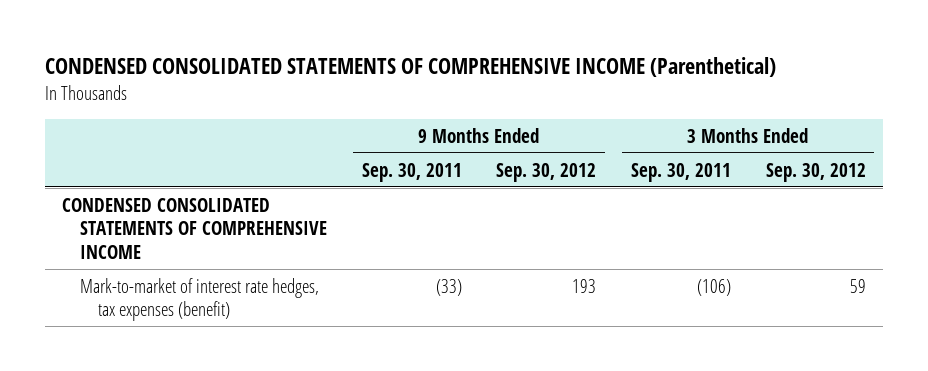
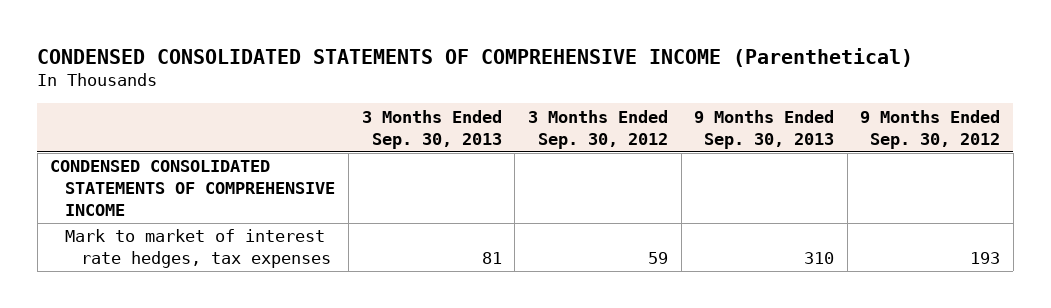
- | 9 Months Ended Sep. 30, 2011 | 9 Months Ended Sep. 30, 2012 | 3 Months Ended Sep. 30, 2011 | 3 Months Ended Sep. 30, 2012
+ | 3 Months Ended Sep. 30, 2013 | 3 Months Ended Sep. 30, 2012 | 9 Months Ended Sep. 30, 2013 | 9 Months Ended Sep. 30, 2012
- Mark-to-market of interest rate hedges, tax expenses (benefit) | (33) | 193 | (106) | 59
+ Mark to market of interest rate hedges, tax expenses | 81 | 59 | 310 | 193

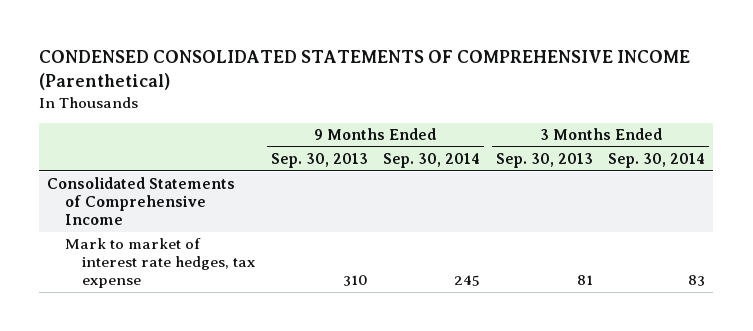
- | 3 Months Ended Sep. 30, 2013 | 3 Months Ended Sep. 30, 2012 | 9 Months Ended Sep. 30, 2013 | 9 Months Ended Sep. 30, 2012
+ | 9 Months Ended Sep. 30, 2013 | 9 Months Ended Sep. 30, 2014 | 3 Months Ended Sep. 30, 2013 | 3 Months Ended Sep. 30, 2014
- CONDENSED CONSOLIDATED STATEMENTS OF COMPREHENSIVE INCOME
- Mark to market of interest rate hedges, tax expenses | 81 | 59 | 310 | 193
+ Consolidated Statements of Comprehensive Income
+ Mark to market of interest rate hedges, tax expense | 310 | 245 | 81 | 83

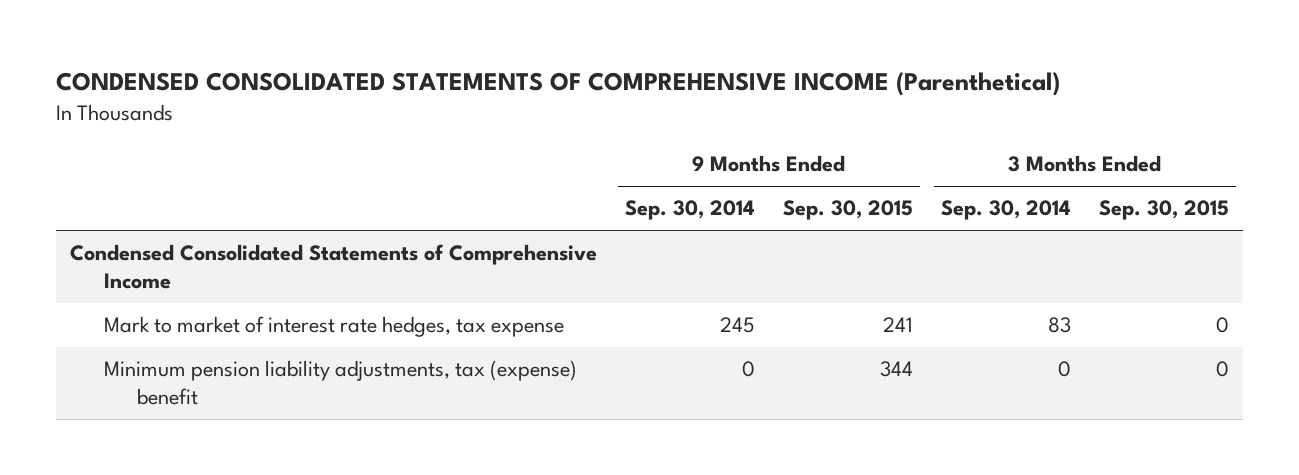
- | 9 Months Ended Sep. 30, 2013 | 9 Months Ended Sep. 30, 2014 | 3 Months Ended Sep. 30, 2013 | 3 Months Ended Sep. 30, 2014
+ | 9 Months Ended Sep. 30, 2014 | 9 Months Ended Sep. 30, 2015 | 3 Months Ended Sep. 30, 2014 | 3 Months Ended Sep. 30, 2015
- Consolidated Statements of Comprehensive Income
+ Condensed Consolidated Statements of Comprehensive Income
+ Minimum pension liability adjustments, tax (expense) benefit | 0 | 344 | 0 | 0

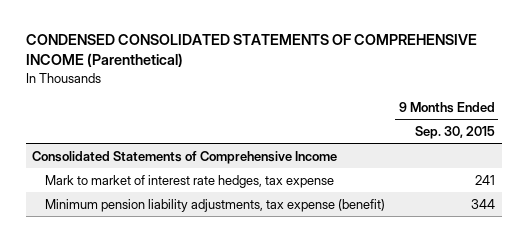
- | 9 Months Ended Sep. 30, 2014 | 9 Months Ended Sep. 30, 2015 | 3 Months Ended Sep. 30, 2014 | 3 Months Ended Sep. 30, 2015
+ | 9 Months Ended Sep. 30, 2015
- Condensed Consolidated Statements of Comprehensive Income
+ Consolidated Statements of Comprehensive Income
- Minimum pension liability adjustments, tax (expense) benefit | 0 | 344 | 0 | 0
+ Minimum pension liability adjustments, tax expense (benefit) | 344

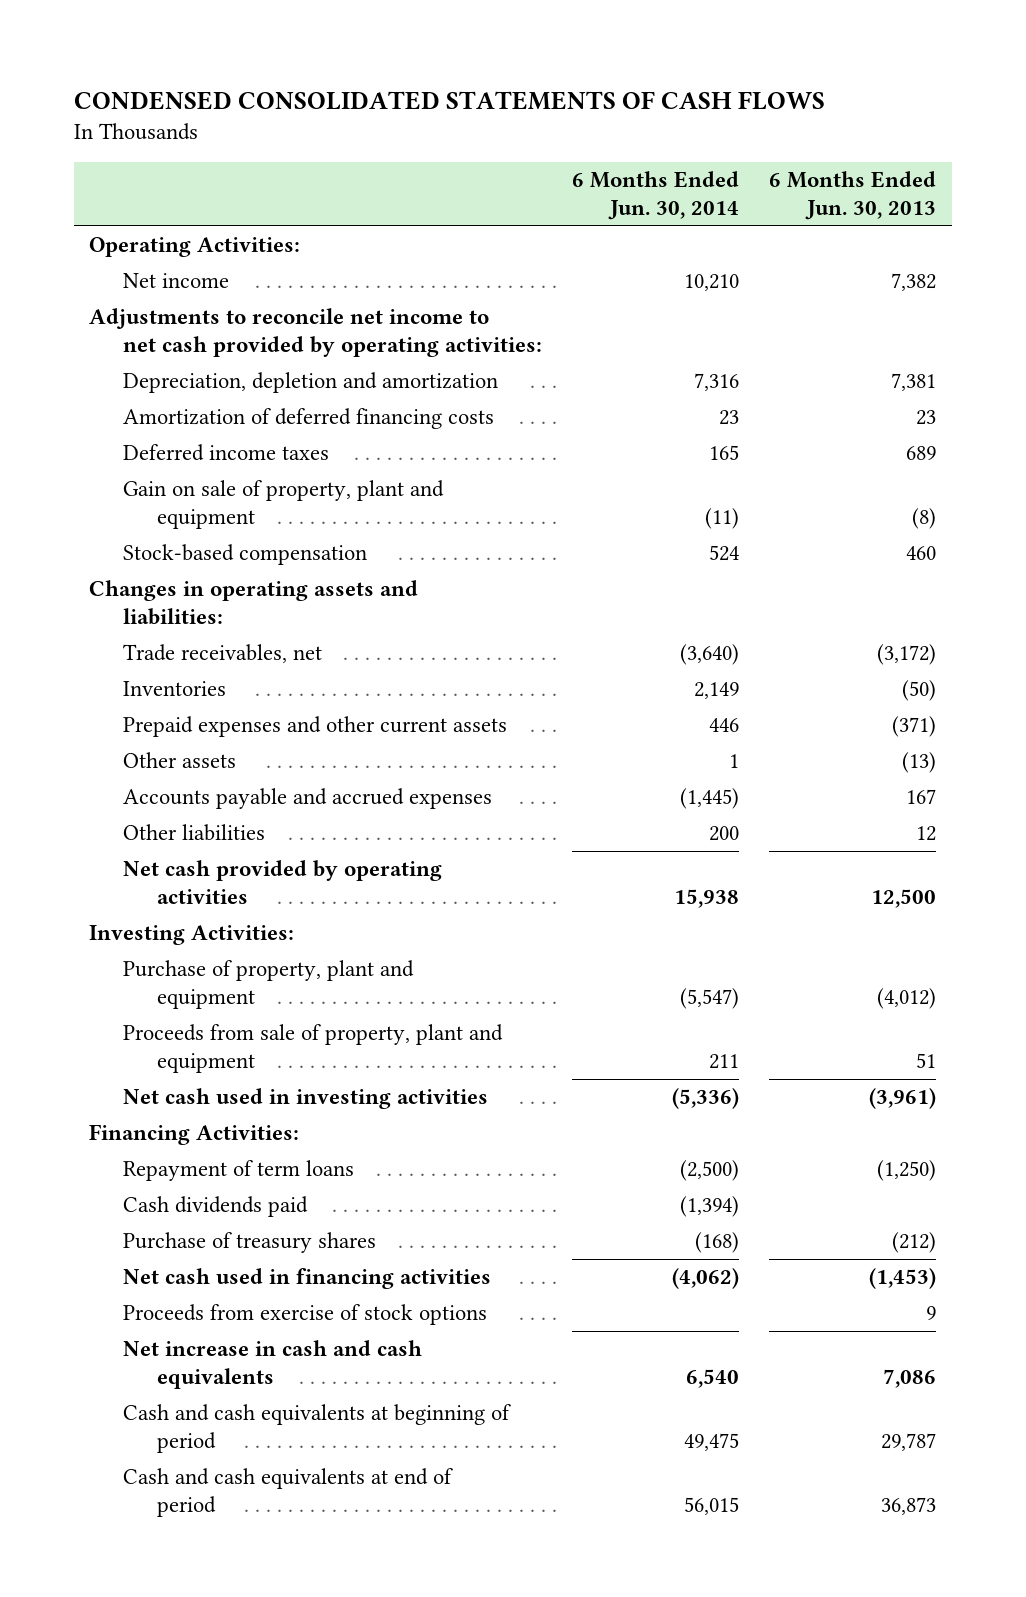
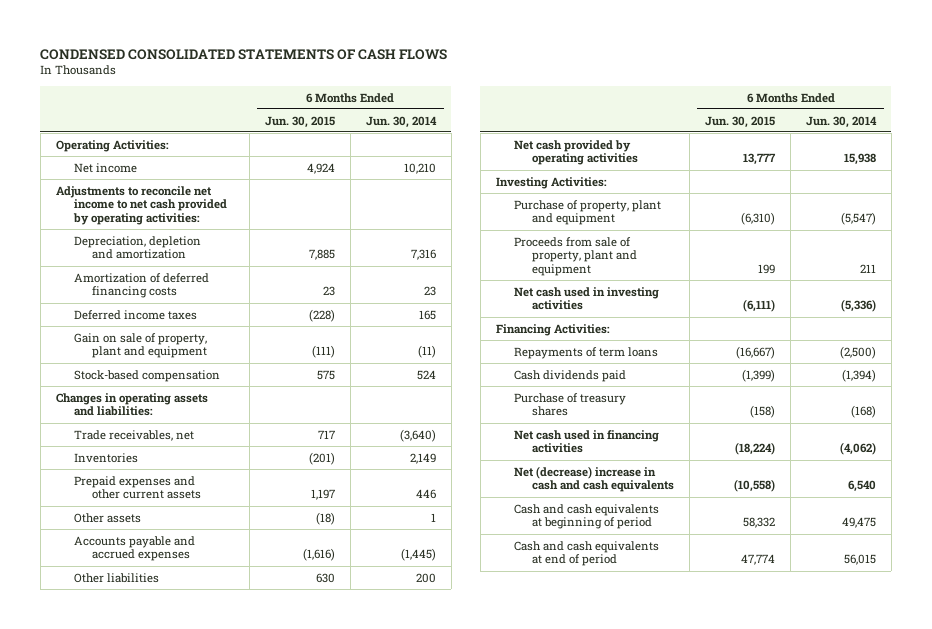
- | 6 Months Ended Jun. 30, 2014 | 6 Months Ended Jun. 30, 2013
+ | 6 Months Ended Jun. 30, 2015 | 6 Months Ended Jun. 30, 2014
- Repayment of term loans | (2,500) | (1,250)
+ Repayments of term loans | (16,667) | (2,500)
- Proceeds from exercise of stock options | | 9
- Net increase in cash and cash equivalents | 6,540 | 7,086
+ Net (decrease) increase in cash and cash equivalents | (10,558) | 6,540

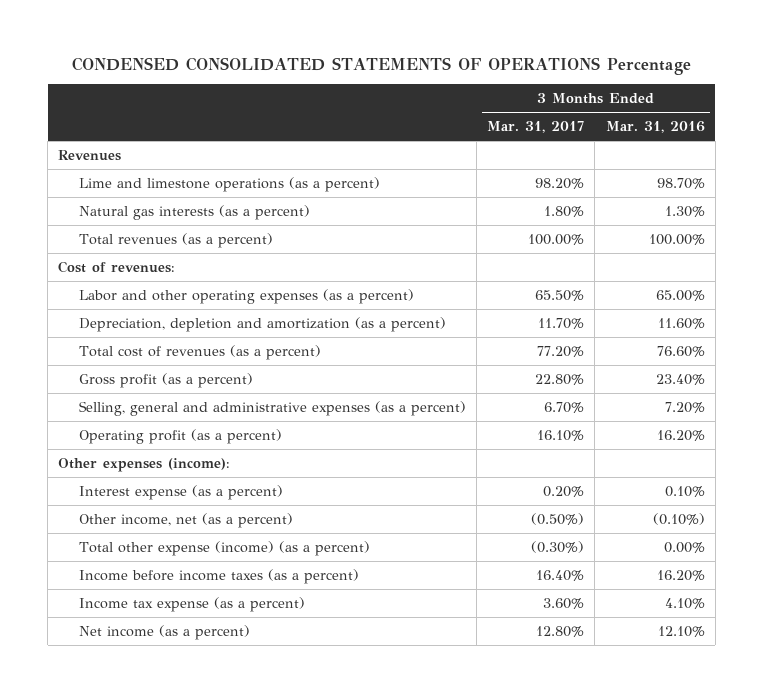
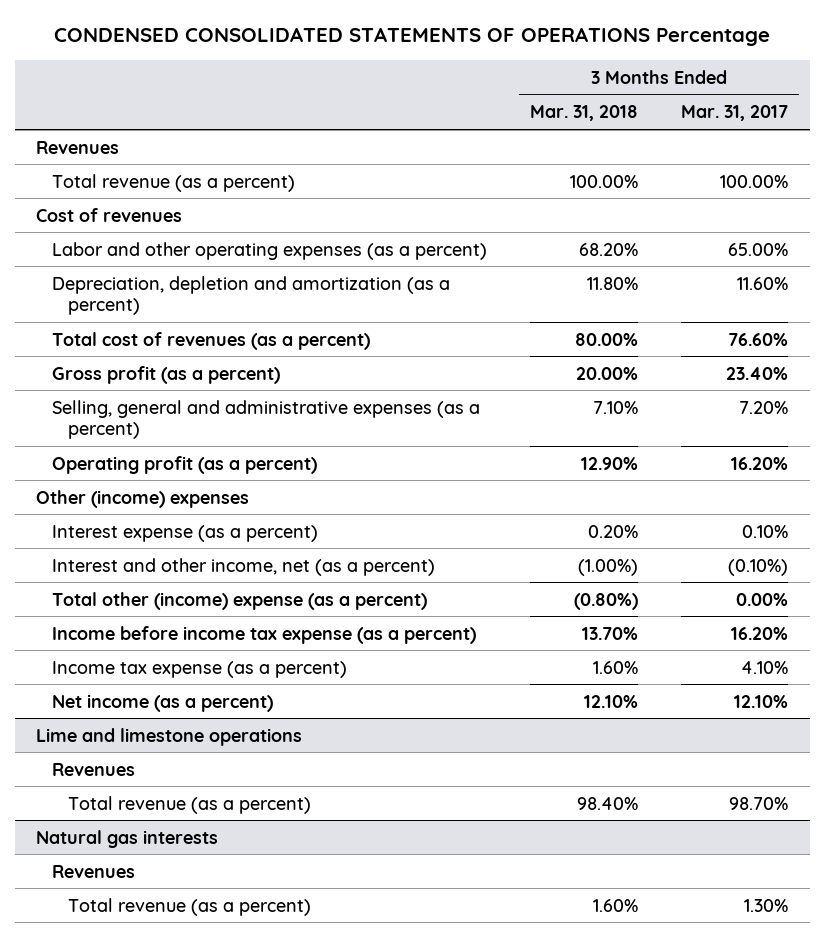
- | 3 Months Ended Mar. 31, 2017 | 3 Months Ended Mar. 31, 2016
+ | 3 Months Ended Mar. 31, 2018 | 3 Months Ended Mar. 31, 2017
- Lime and limestone operations (as a percent) | 98.20% | 98.70%
- Natural gas interests (as a percent) | 1.80% | 1.30%
- Total revenues (as a percent) | 100.00% | 100.00%
- Cost of revenues:
- Labor and other operating expenses (as a percent) | 65.50% | 65.00%
- Depreciation, depletion and amortization (as a percent) | 11.70% | 11.60%
- Total cost of revenues (as a percent) | 77.20% | 76.60%
- Gross profit (as a percent) | 22.80% | 23.40%
- Selling, general and administrative expenses (as a percent) | 6.70% | 7.20%
- Operating profit (as a percent) | 16.10% | 16.20%
- Other expenses (income):
- Interest expense (as a percent) | 0.20% | 0.10%
- Other income, net (as a percent) | (0.50%) | (0.10%)
- Total other expense (income) (as a percent) | (0.30%) | 0.00%
- Income before income taxes (as a percent) | 16.40% | 16.20%
- Income tax expense (as a percent) | 3.60% | 4.10%
- Net income (as a percent) | 12.80% | 12.10%
+ Total revenue (as a percent) | 100.00% | 100.00%
+ Cost of revenues
+ Labor and other operating expenses (as a percent) | 68.20% | 65.00%
+ Depreciation, depletion and amortization (as a percent) | 11.80% | 11.60%
+ Total cost of revenues (as a percent) | 80.00% | 76.60%
+ Gross profit (as a percent) | 20.00% | 23.40%
+ Selling, general and administrative expenses (as a percent) | 7.10% | 7.20%
+ Operating profit (as a percent) | 12.90% | 16.20%
+ Other (income) expenses
+ Interest expense (as a percent) | 0.20% | 0.10%
+ Interest and other income, net (as a percent) | (1.00%) | (0.10%)
+ Total other (income) expense (as a percent) | (0.80%) | 0.00%
+ Income before income tax expense (as a percent) | 13.70% | 16.20%
+ Income tax expense (as a percent) | 1.60% | 4.10%
+ Net income (as a percent) | 12.10% | 12.10%
+ Lime and limestone operations
+ Revenues
+ Total revenue (as a percent) | 98.40% | 98.70%
+ Natural gas interests
+ Revenues
+ Total revenue (as a percent) | 1.60% | 1.30%

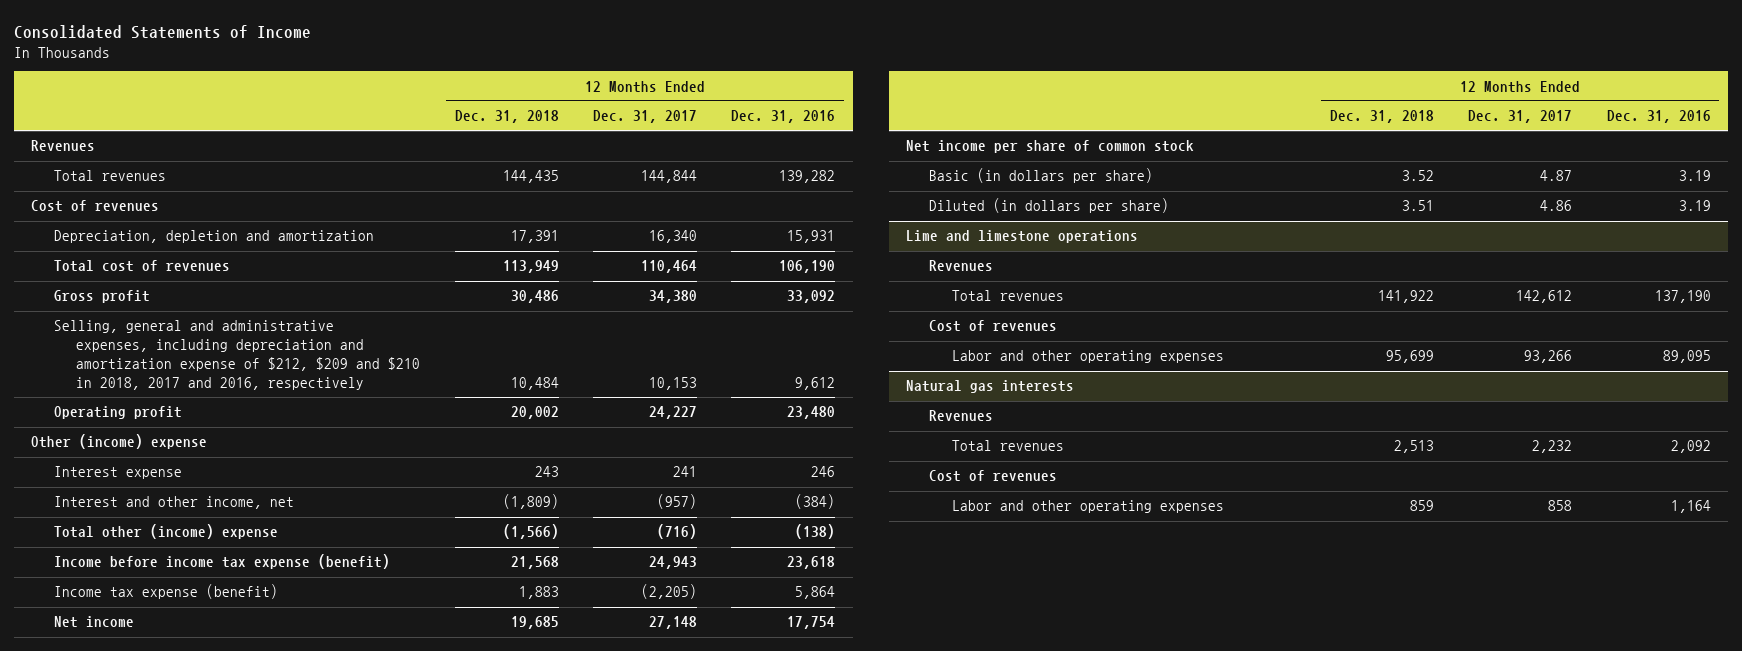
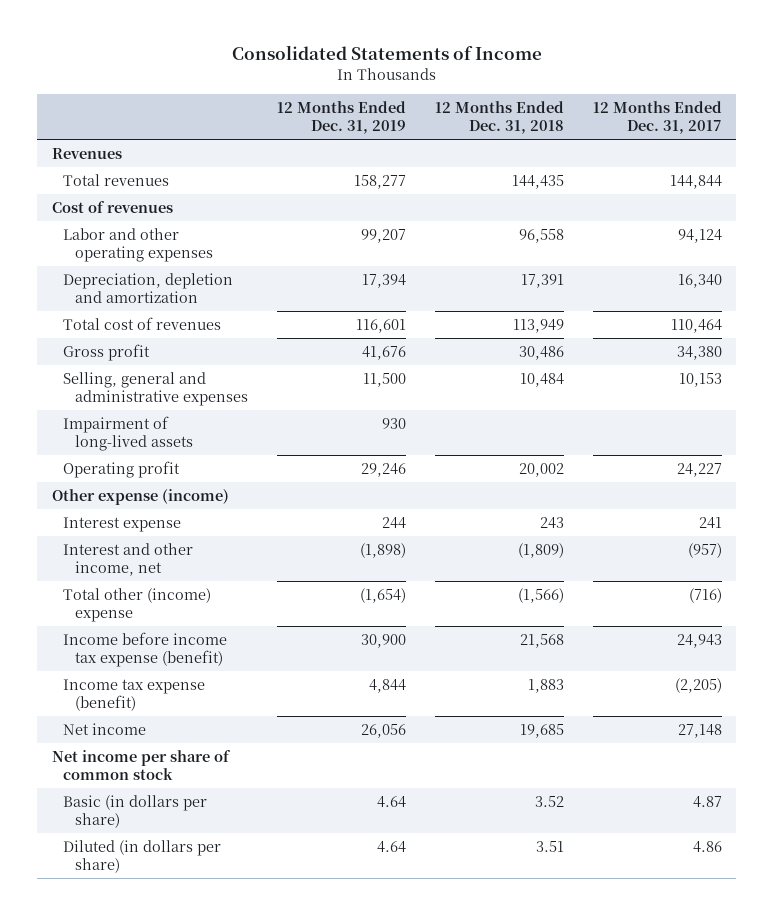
- | 12 Months Ended Dec. 31, 2018 | 12 Months Ended Dec. 31, 2017 | 12 Months Ended Dec. 31, 2016
+ | 12 Months Ended Dec. 31, 2019 | 12 Months Ended Dec. 31, 2018 | 12 Months Ended Dec. 31, 2017
+ Labor and other operating expenses | 99,207 | 96,558 | 94,124
- Selling, general and administrative expenses, including depreciation and amortization expense of $212, $209 and $210 in 2018, 2017 and 2016, respectively | 10,484 | 10,153 | 9,612
+ Selling, general and administrative expenses | 11,500 | 10,484 | 10,153
+ Impairment of long-lived assets | 930 | |
- Other (income) expense
+ Other expense (income)
- Lime and limestone operations
- Revenues
- Total revenues | 141,922 | 142,612 | 137,190
- Cost of revenues
- Labor and other operating expenses | 95,699 | 93,266 | 89,095
- Natural gas interests
- Revenues
- Total revenues | 2,513 | 2,232 | 2,092
- Cost of revenues
- Labor and other operating expenses | 859 | 858 | 1,164

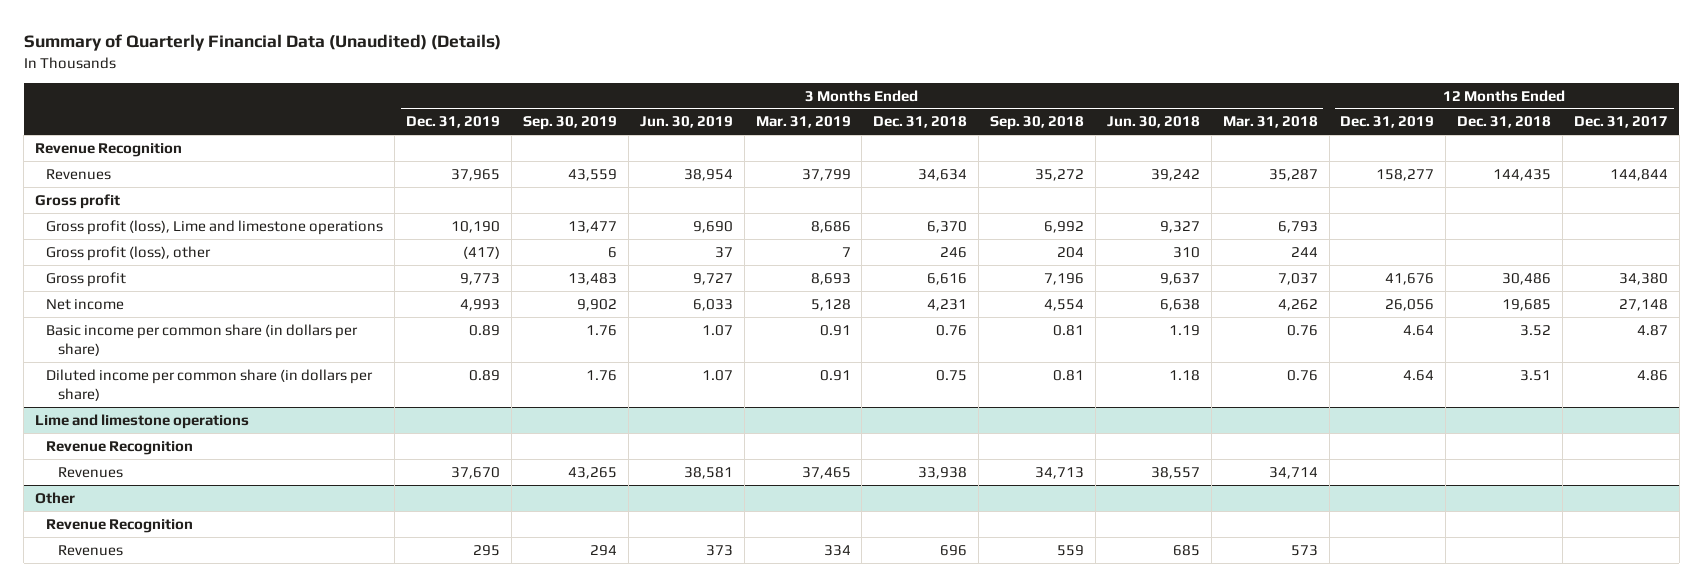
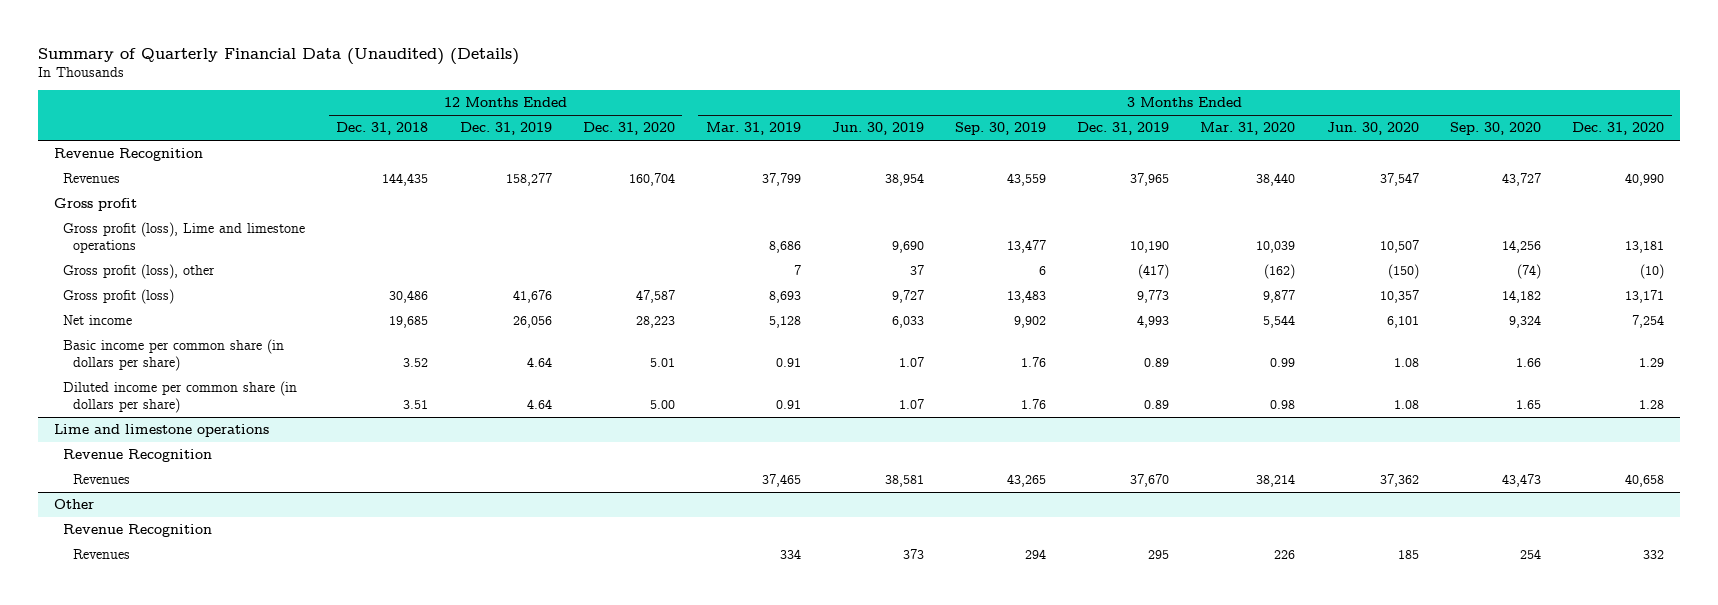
- | 3 Months Ended Dec. 31, 2019 | 3 Months Ended Sep. 30, 2019 | 3 Months Ended Jun. 30, 2019 | 3 Months Ended Mar. 31, 2019 | 3 Months Ended Dec. 31, 2018 | 3 Months Ended Sep. 30, 2018 | 3 Months Ended Jun. 30, 2018 | 3 Months Ended Mar. 31, 2018 | 12 Months Ended Dec. 31, 2019 | 12 Months Ended Dec. 31, 2018 | 12 Months Ended Dec. 31, 2017
+ | 12 Months Ended Dec. 31, 2018 | 12 Months Ended Dec. 31, 2019 | 12 Months Ended Dec. 31, 2020 | 3 Months Ended Mar. 31, 2019 | 3 Months Ended Jun. 30, 2019 | 3 Months Ended Sep. 30, 2019 | 3 Months Ended Dec. 31, 2019 | 3 Months Ended Mar. 31, 2020 | 3 Months Ended Jun. 30, 2020 | 3 Months Ended Sep. 30, 2020 | 3 Months Ended Dec. 31, 2020
- Gross profit | 9,773 | 13,483 | 9,727 | 8,693 | 6,616 | 7,196 | 9,637 | 7,037 | 41,676 | 30,486 | 34,380
+ Gross profit (loss) | 30,486 | 41,676 | 47,587 | 8,693 | 9,727 | 13,483 | 9,773 | 9,877 | 10,357 | 14,182 | 13,171

